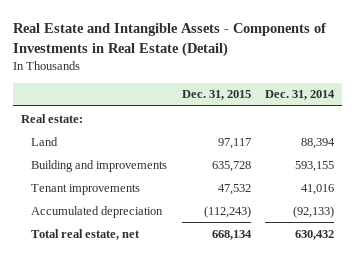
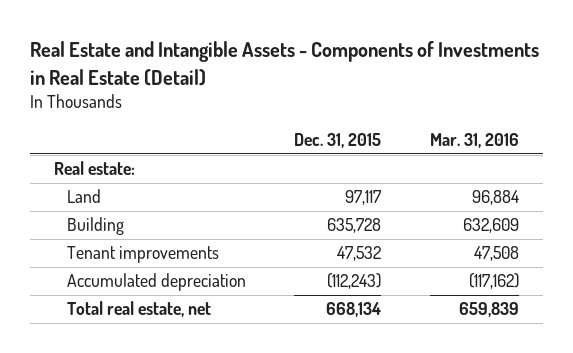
- | Dec. 31, 2015 | Dec. 31, 2014
+ | Dec. 31, 2015 | Mar. 31, 2016
- Building and improvements | 635,728 | 593,155
+ Building | 635,728 | 632,609

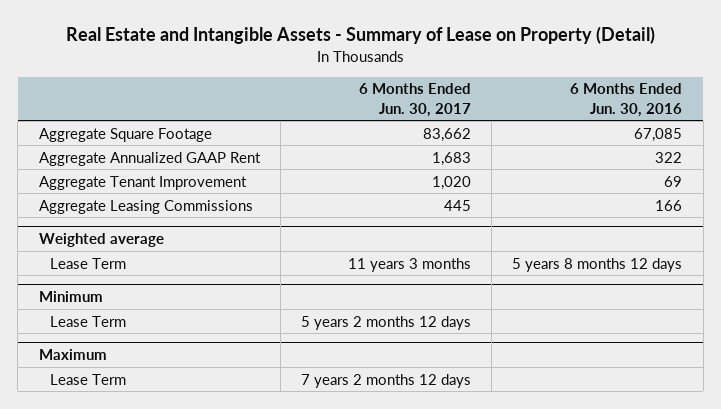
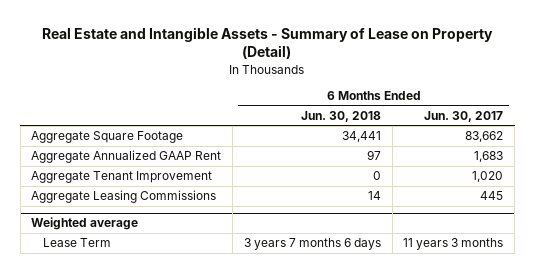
- | 6 Months Ended Jun. 30, 2017 | 6 Months Ended Jun. 30, 2016
+ | 6 Months Ended Jun. 30, 2018 | 6 Months Ended Jun. 30, 2017
- Minimum
- Lease Term | 5 years 2 months 12 days |
- Maximum
- Lease Term | 7 years 2 months 12 days |

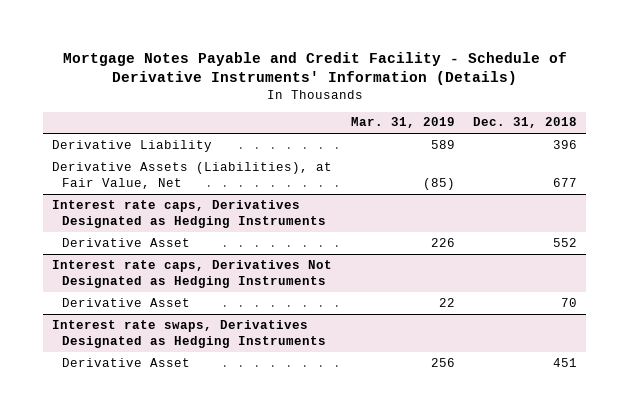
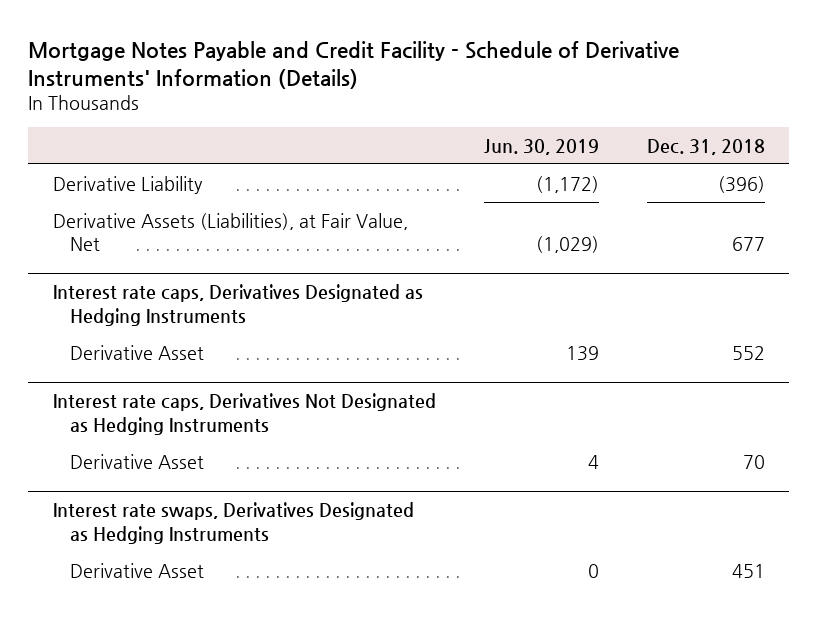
- | Mar. 31, 2019 | Dec. 31, 2018
+ | Jun. 30, 2019 | Dec. 31, 2018
- Derivative Liability | 589 | 396
+ Derivative Liability | (1,172) | (396)

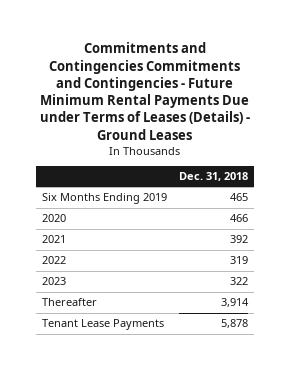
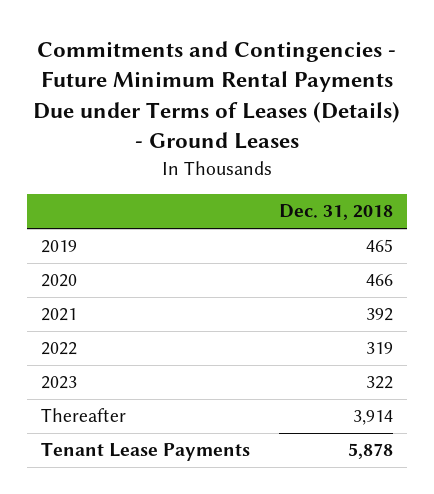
- Commitments and Contingencies Commitments and Contingencies - Future Minimum Rental Payments Due under Terms of Leases (Details) - Ground Leases
+ Commitments and Contingencies - Future Minimum Rental Payments Due under Terms of Leases (Details) - Ground Leases
- Six Months Ending 2019 | 465
+ 2019 | 465

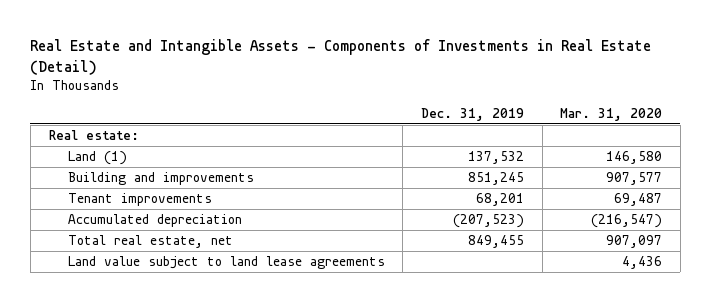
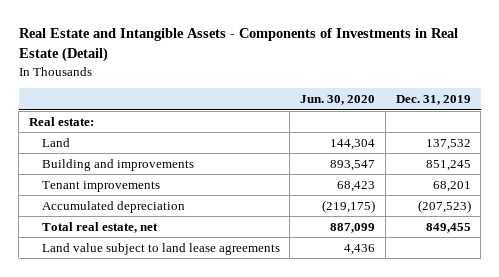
- | Dec. 31, 2019 | Mar. 31, 2020
+ | Jun. 30, 2020 | Dec. 31, 2019
- Land (1) | 137,532 | 146,580
+ Land | 144,304 | 137,532

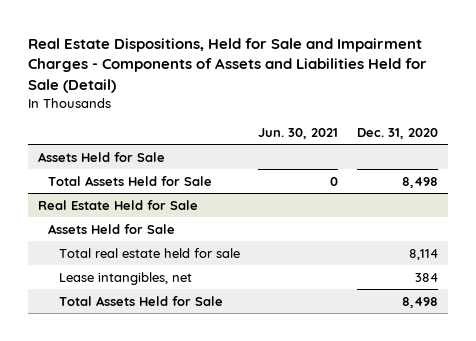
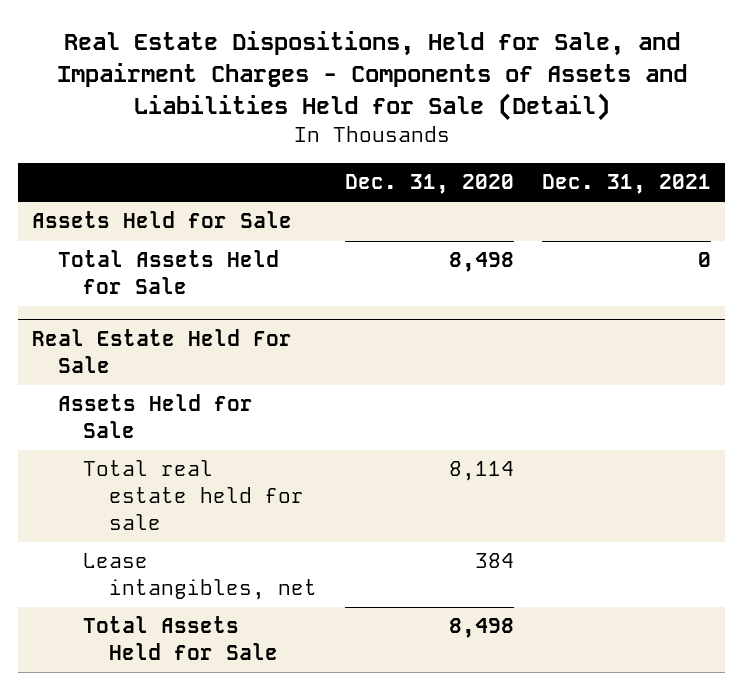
- Real Estate Dispositions, Held for Sale and Impairment Charges - Components of Assets and Liabilities Held for Sale (Detail)
+ Real Estate Dispositions, Held for Sale, and Impairment Charges - Components of Assets and Liabilities Held for Sale (Detail)
- | Jun. 30, 2021 | Dec. 31, 2020
+ | Dec. 31, 2020 | Dec. 31, 2021
- Real Estate Held for Sale
+ Real Estate Held For Sale

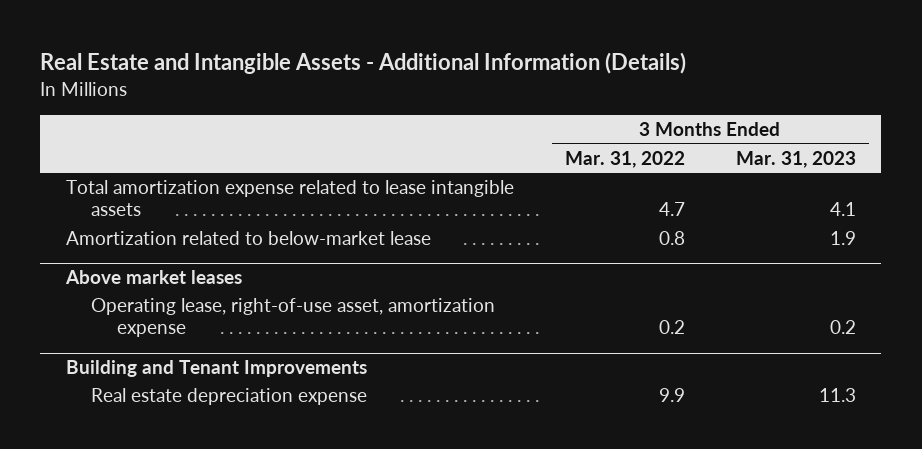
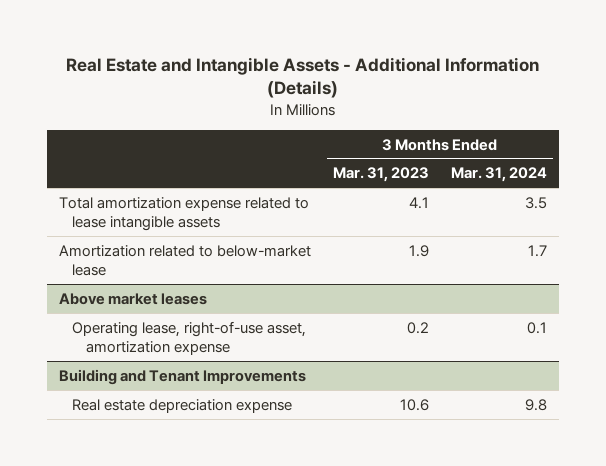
- | 3 Months Ended Mar. 31, 2022 | 3 Months Ended Mar. 31, 2023
+ | 3 Months Ended Mar. 31, 2023 | 3 Months Ended Mar. 31, 2024
@ Building and Tenant Improvements
- Real estate depreciation expense | 9.9 | 11.3
+ Real estate depreciation expense | 10.6 | 9.8

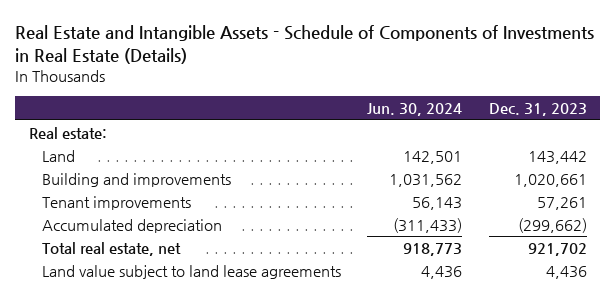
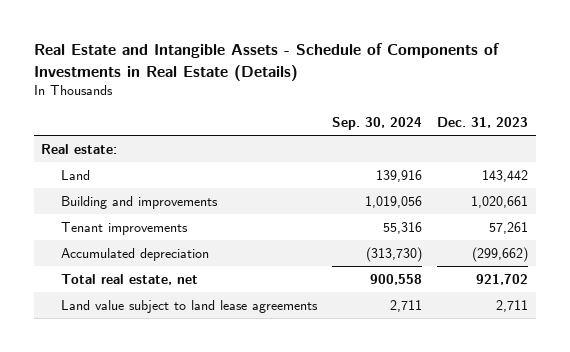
- | Jun. 30, 2024 | Dec. 31, 2023
+ | Sep. 30, 2024 | Dec. 31, 2023
- Land value subject to land lease agreements | 4,436 | 4,436
+ Land value subject to land lease agreements | 2,711 | 2,711

